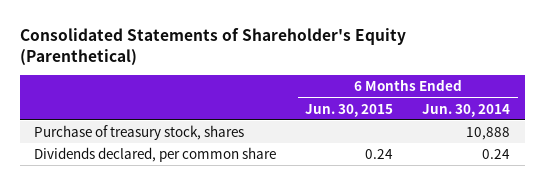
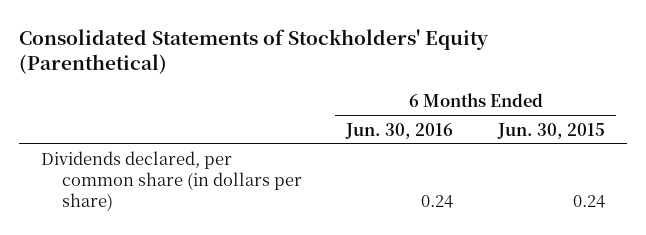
- Consolidated Statements of Shareholder's Equity (Parenthetical)
+ Consolidated Statements of Stockholders' Equity (Parenthetical)
- | 6 Months Ended Jun. 30, 2015 | 6 Months Ended Jun. 30, 2014
+ | 6 Months Ended Jun. 30, 2016 | 6 Months Ended Jun. 30, 2015
- Purchase of treasury stock, shares | | 10,888
- Dividends declared, per common share | 0.24 | 0.24
+ Dividends declared, per common share (in dollars per share) | 0.24 | 0.24

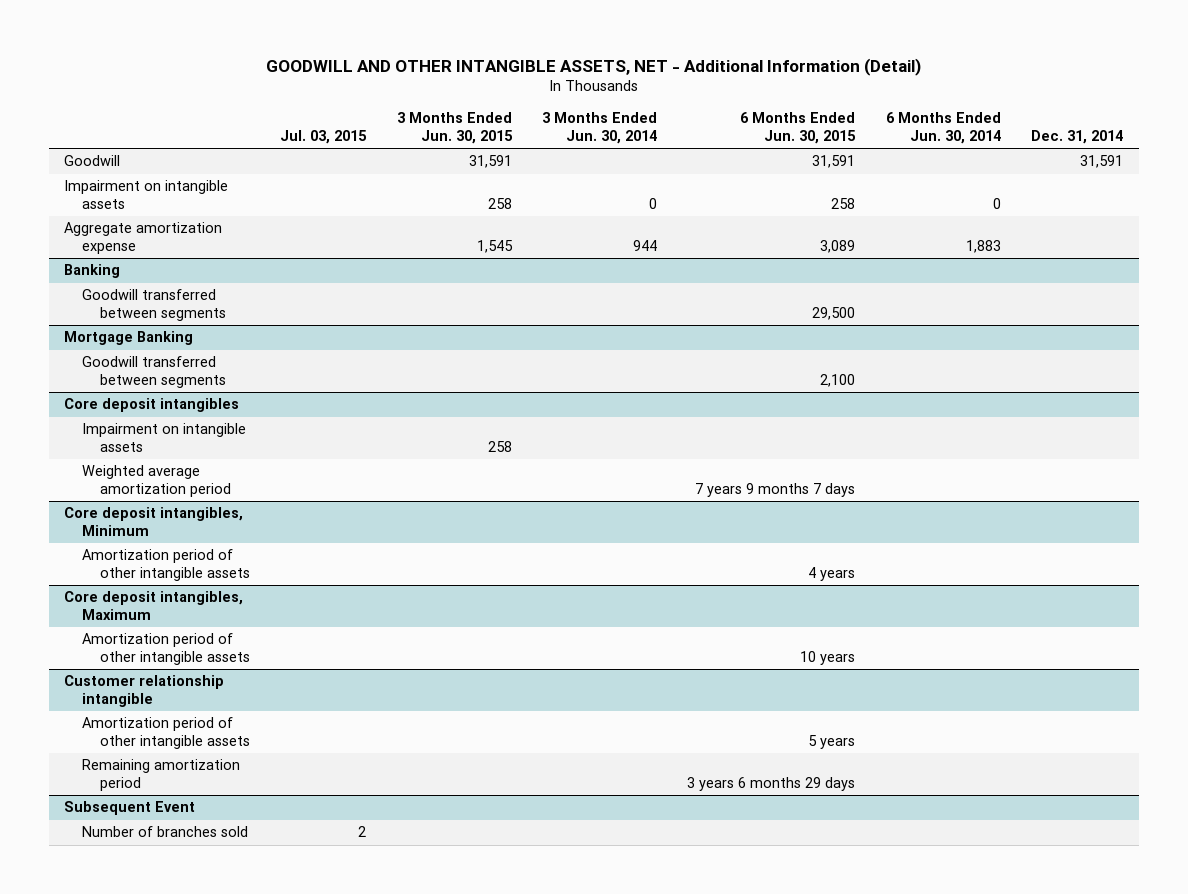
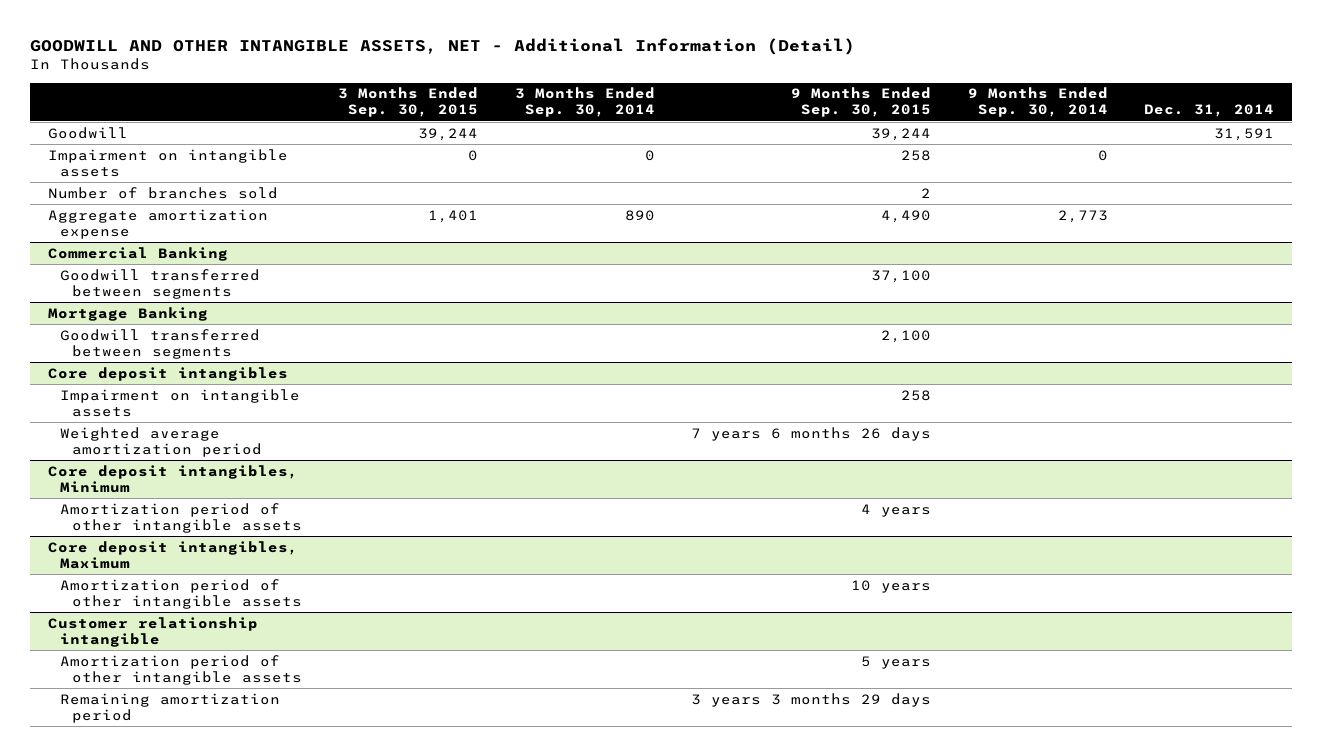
- | Jul. 03, 2015 | 3 Months Ended Jun. 30, 2015 | 3 Months Ended Jun. 30, 2014 | 6 Months Ended Jun. 30, 2015 | 6 Months Ended Jun. 30, 2014 | Dec. 31, 2014
+ | 3 Months Ended Sep. 30, 2015 | 3 Months Ended Sep. 30, 2014 | 9 Months Ended Sep. 30, 2015 | 9 Months Ended Sep. 30, 2014 | Dec. 31, 2014
+ Number of branches sold | | | 2 | |
- Banking
+ Commercial Banking
- Subsequent Event
- Number of branches sold | 2 | | | | |

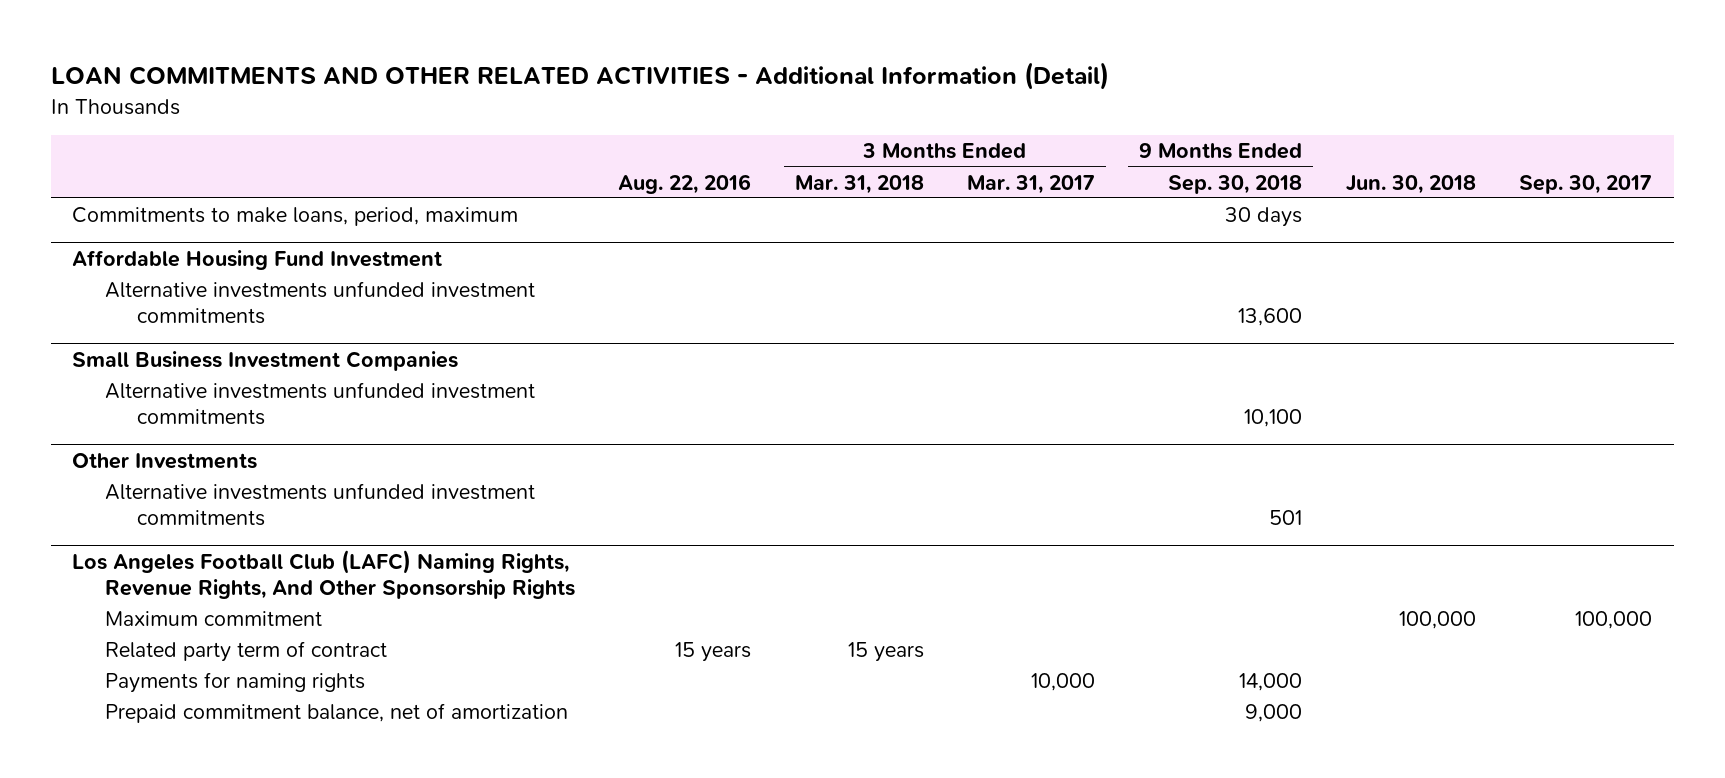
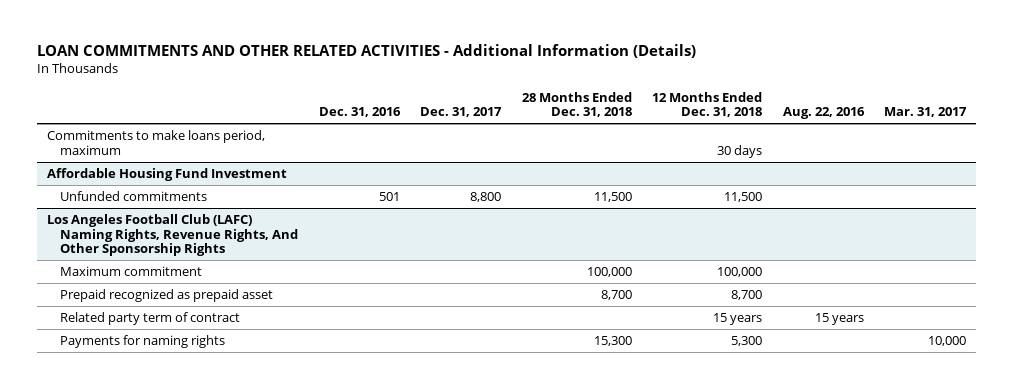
- LOAN COMMITMENTS AND OTHER RELATED ACTIVITIES - Additional Information (Detail)
+ LOAN COMMITMENTS AND OTHER RELATED ACTIVITIES - Additional Information (Details)
- | Aug. 22, 2016 | 3 Months Ended Mar. 31, 2018 | 3 Months Ended Mar. 31, 2017 | 9 Months Ended Sep. 30, 2018 | Jun. 30, 2018 | Sep. 30, 2017
+ | Dec. 31, 2016 | Dec. 31, 2017 | 28 Months Ended Dec. 31, 2018 | 12 Months Ended Dec. 31, 2018 | Aug. 22, 2016 | Mar. 31, 2017
- Commitments to make loans, period, maximum | | | | 30 days | |
+ Commitments to make loans period, maximum | | | | 30 days | |
@ Affordable Housing Fund Investment
- Alternative investments unfunded investment commitments | | | | 13,600 | |
- Small Business Investment Companies
- Alternative investments unfunded investment commitments | | | | 10,100 | |
- Other Investments
- Alternative investments unfunded investment commitments | | | | 501 | |
@ Affordable Housing Fund Investment
+ Unfunded commitments | 501 | 8,800 | 11,500 | 11,500 | |
@ Los Angeles Football Club (LAFC) Naming Rights, Revenue Rights, And Other Sponsorship Rights
+ Prepaid recognized as prepaid asset | | | 8,700 | 8,700 | |
- Prepaid commitment balance, net of amortization | | | | 9,000 | |

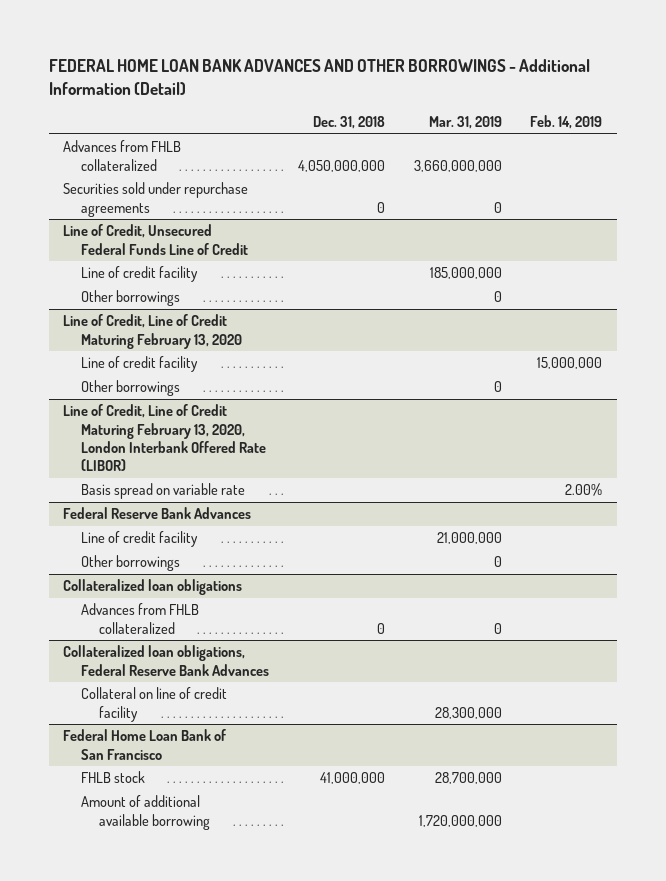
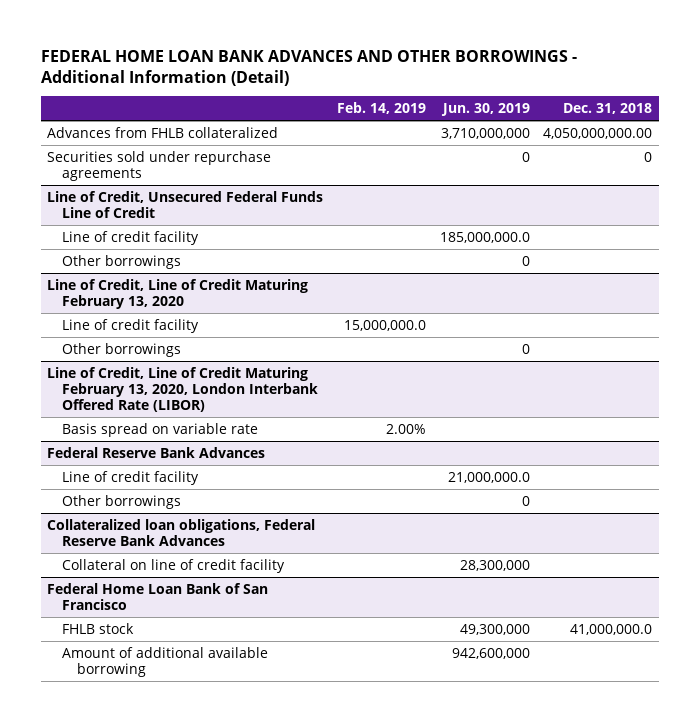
- | Dec. 31, 2018 | Mar. 31, 2019 | Feb. 14, 2019
+ | Feb. 14, 2019 | Jun. 30, 2019 | Dec. 31, 2018
- Advances from FHLB collateralized | 4,050,000,000 | 3,660,000,000 |
+ Advances from FHLB collateralized | | 3,710,000,000 | 4,050,000,000.00
@ Line of Credit, Line of Credit Maturing February 13, 2020
- Line of credit facility | | | 15,000,000
+ Line of credit facility | 15,000,000.0 | |
- Collateralized loan obligations
- Advances from FHLB collateralized | 0 | 0 |
@ Federal Home Loan Bank of San Francisco
- FHLB stock | 41,000,000 | 28,700,000 |
+ FHLB stock | | 49,300,000 | 41,000,000.0

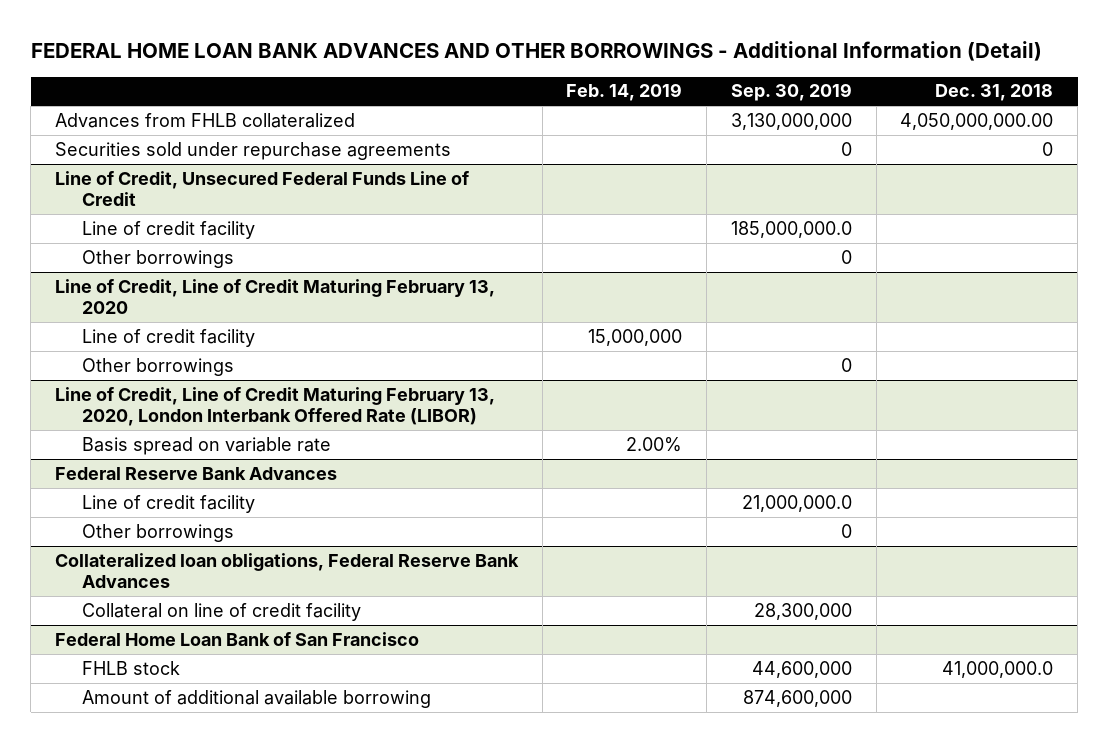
- | Feb. 14, 2019 | Jun. 30, 2019 | Dec. 31, 2018
+ | Feb. 14, 2019 | Sep. 30, 2019 | Dec. 31, 2018
@ Line of Credit, Line of Credit Maturing February 13, 2020
- Line of credit facility | 15,000,000.0 | |
+ Line of credit facility | 15,000,000 | |

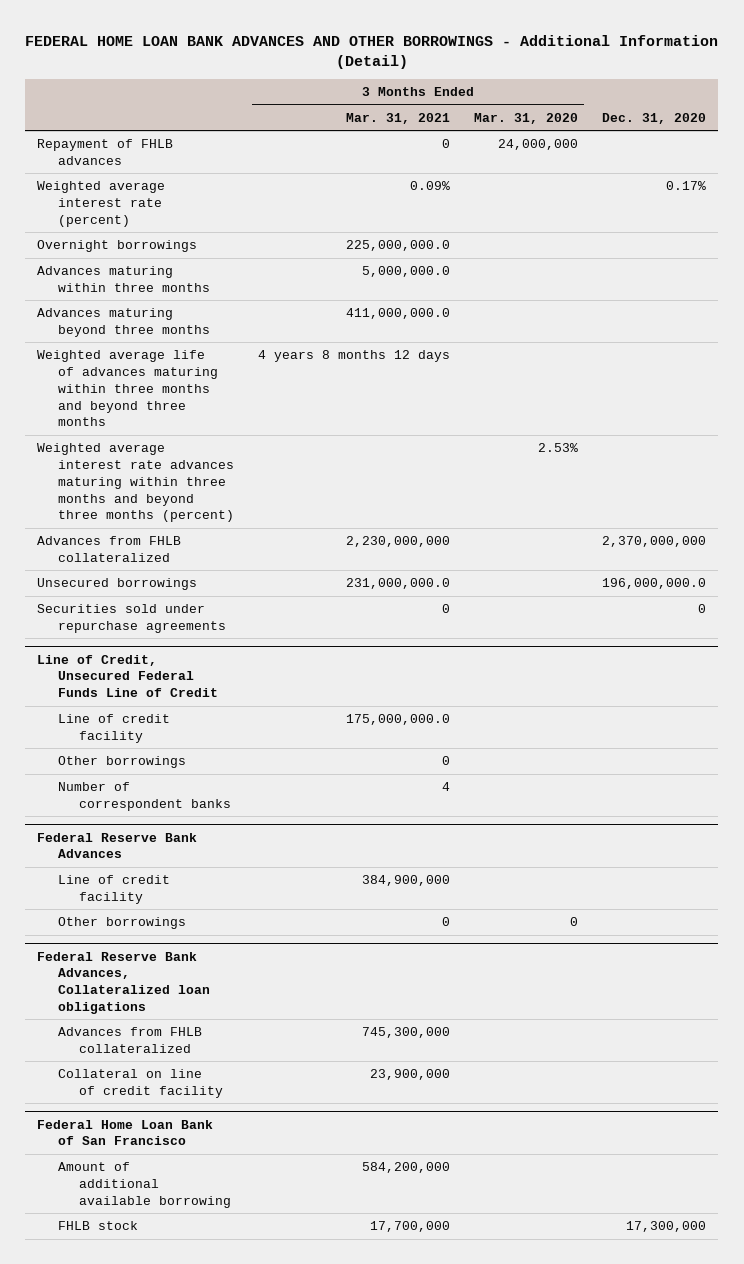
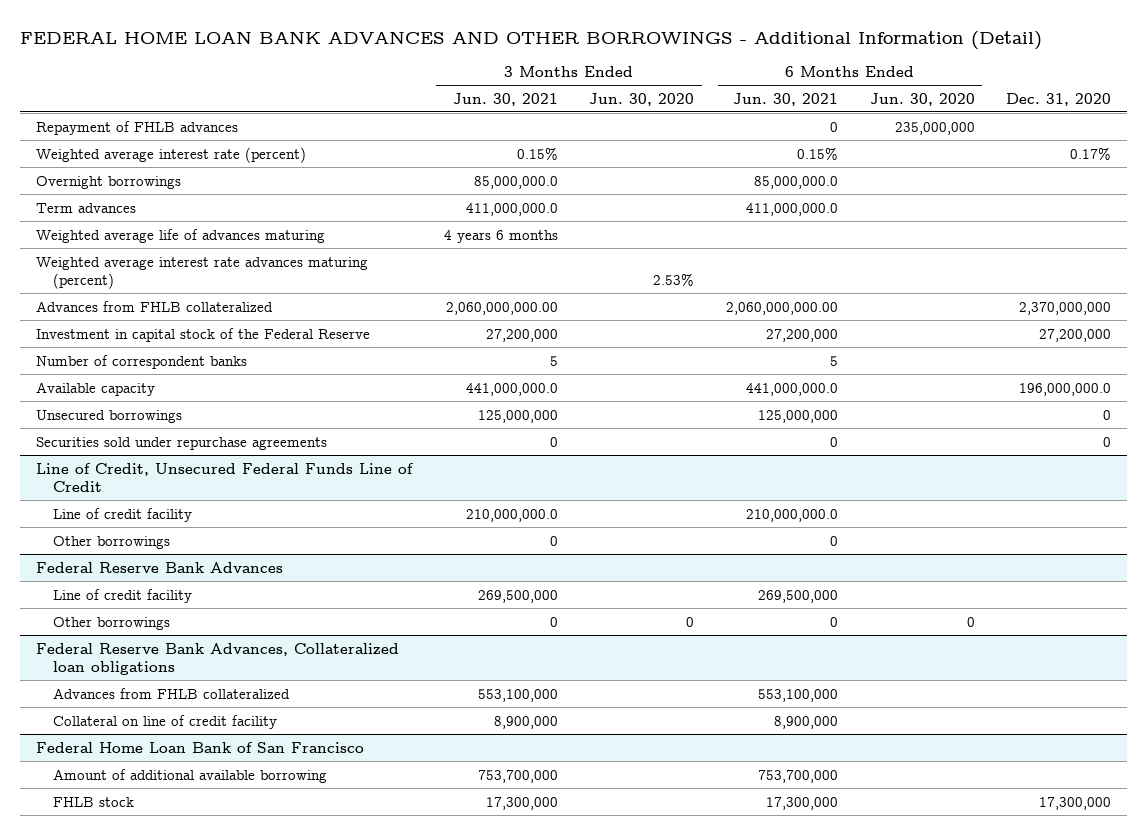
- | 3 Months Ended Mar. 31, 2021 | 3 Months Ended Mar. 31, 2020 | Dec. 31, 2020
+ | 3 Months Ended Jun. 30, 2021 | 3 Months Ended Jun. 30, 2020 | 6 Months Ended Jun. 30, 2021 | 6 Months Ended Jun. 30, 2020 | Dec. 31, 2020
- Advances maturing within three months | 5,000,000.0 | |
- Advances maturing beyond three months | 411,000,000.0 | |
- Weighted average life of advances maturing within three months and beyond three months | 4 years 8 months 12 days | |
- Weighted average interest rate advances maturing within three months and beyond three months (percent) | | 2.53% |
+ Term advances | 411,000,000.0 | | 411,000,000.0 | |
+ Weighted average life of advances maturing | 4 years 6 months | | | |
+ Weighted average interest rate advances maturing (percent) | | 2.53% | | |
- Unsecured borrowings | 231,000,000.0 | | 196,000,000.0
+ Investment in capital stock of the Federal Reserve | 27,200,000 | | 27,200,000 | | 27,200,000
+ Number of correspondent banks | 5 | | 5 | |
+ Available capacity | 441,000,000.0 | | 441,000,000.0 | | 196,000,000.0
+ Unsecured borrowings | 125,000,000 | | 125,000,000 | | 0
@ Line of Credit, Unsecured Federal Funds Line of Credit
- Number of correspondent banks | 4 | |

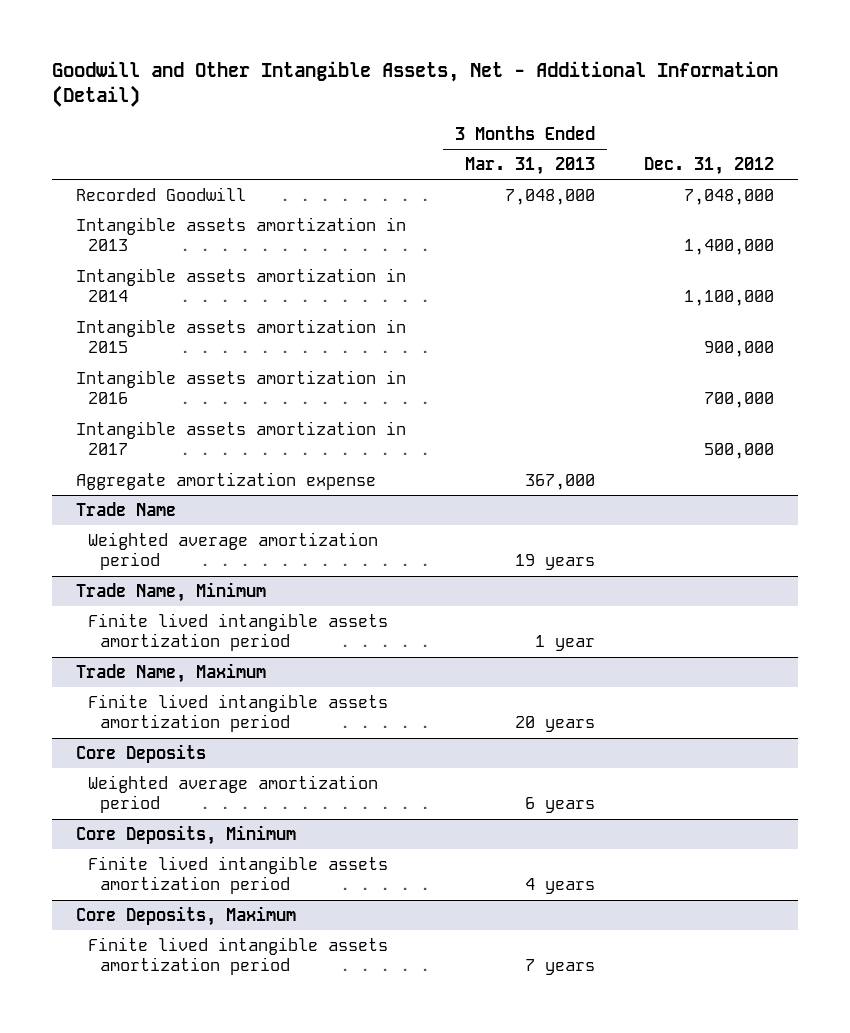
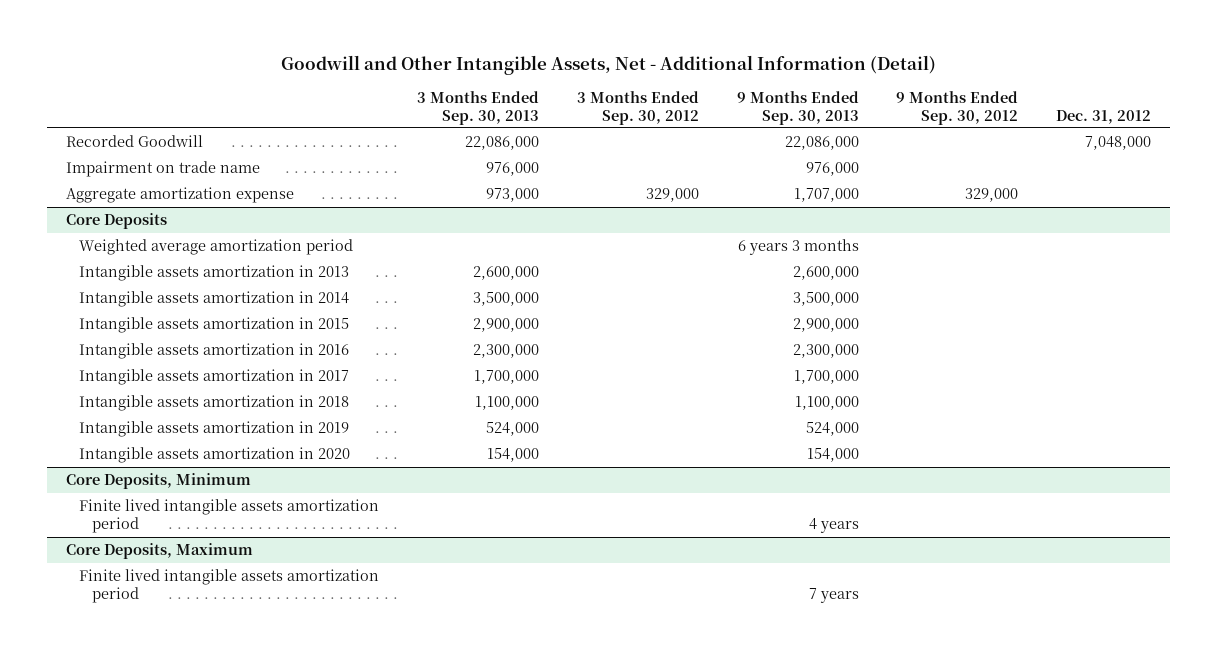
- | 3 Months Ended Mar. 31, 2013 | Dec. 31, 2012
+ | 3 Months Ended Sep. 30, 2013 | 3 Months Ended Sep. 30, 2012 | 9 Months Ended Sep. 30, 2013 | 9 Months Ended Sep. 30, 2012 | Dec. 31, 2012
- Intangible assets amortization in 2013 | | 1,400,000
- Intangible assets amortization in 2014 | | 1,100,000
- Intangible assets amortization in 2015 | | 900,000
- Intangible assets amortization in 2016 | | 700,000
- Intangible assets amortization in 2017 | | 500,000
+ Impairment on trade name | 976,000 | | 976,000 | |
- Trade Name
- Weighted average amortization period | 19 years |
- Trade Name, Minimum
- Finite lived intangible assets amortization period | 1 year |
- Trade Name, Maximum
- Finite lived intangible assets amortization period | 20 years |
@ Core Deposits
+ Intangible assets amortization in 2013 | 2,600,000 | | 2,600,000 | |
+ Intangible assets amortization in 2014 | 3,500,000 | | 3,500,000 | |
+ Intangible assets amortization in 2015 | 2,900,000 | | 2,900,000 | |
+ Intangible assets amortization in 2016 | 2,300,000 | | 2,300,000 | |
+ Intangible assets amortization in 2017 | 1,700,000 | | 1,700,000 | |
+ Intangible assets amortization in 2018 | 1,100,000 | | 1,100,000 | |
+ Intangible assets amortization in 2019 | 524,000 | | 524,000 | |
+ Intangible assets amortization in 2020 | 154,000 | | 154,000 | |

